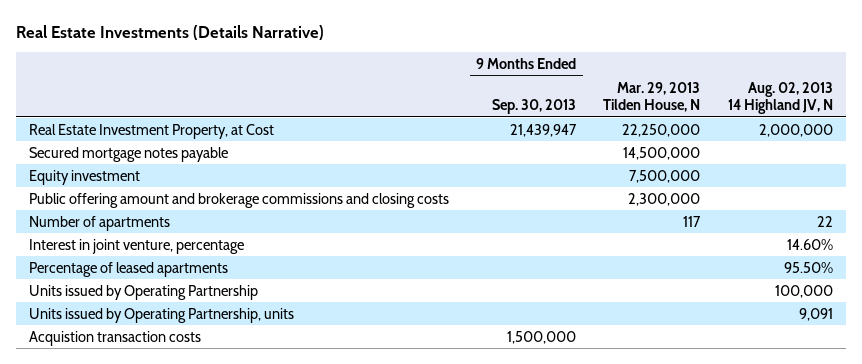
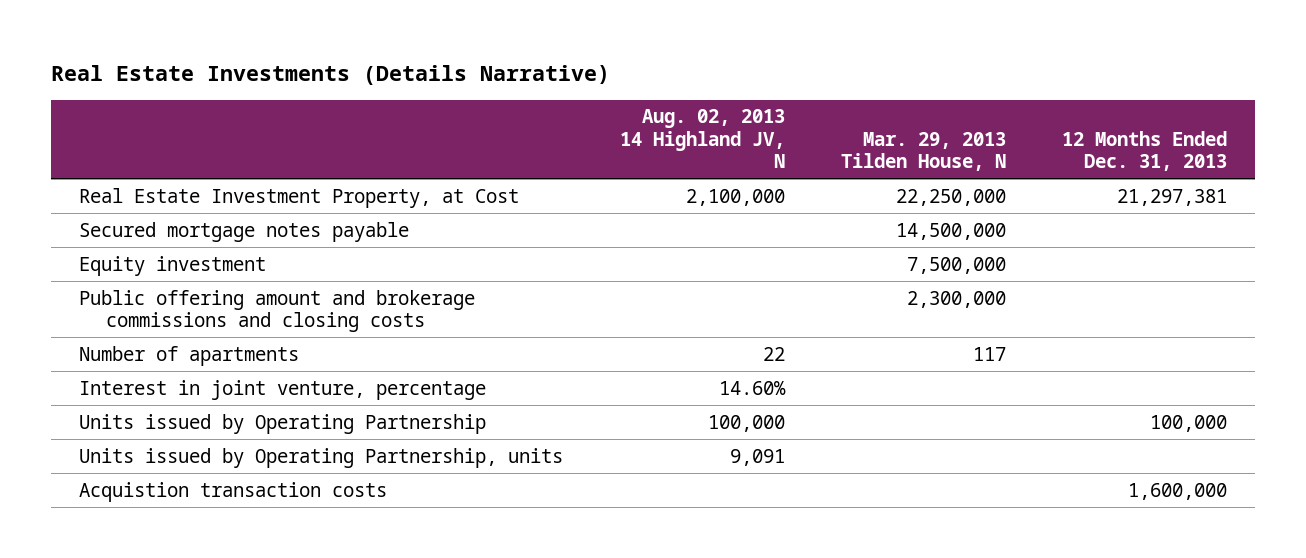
- | 9 Months Ended Sep. 30, 2013 | Mar. 29, 2013 Tilden House, N | Aug. 02, 2013 14 Highland JV, N
+ | Aug. 02, 2013 14 Highland JV, N | Mar. 29, 2013 Tilden House, N | 12 Months Ended Dec. 31, 2013
- Real Estate Investment Property, at Cost | 21,439,947 | 22,250,000 | 2,000,000
+ Real Estate Investment Property, at Cost | 2,100,000 | 22,250,000 | 21,297,381
- Percentage of leased apartments | | | 95.50%

